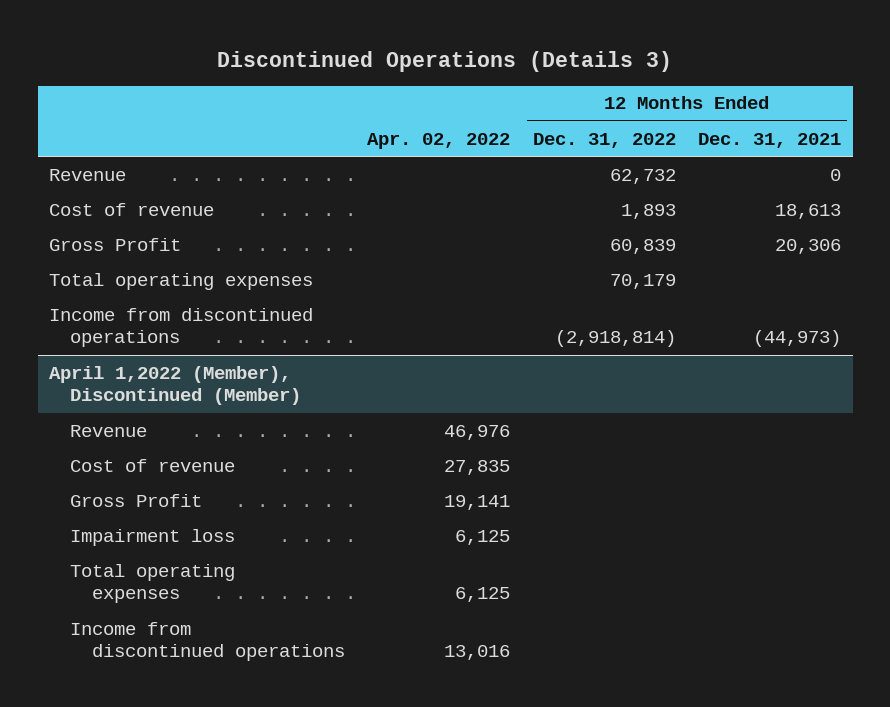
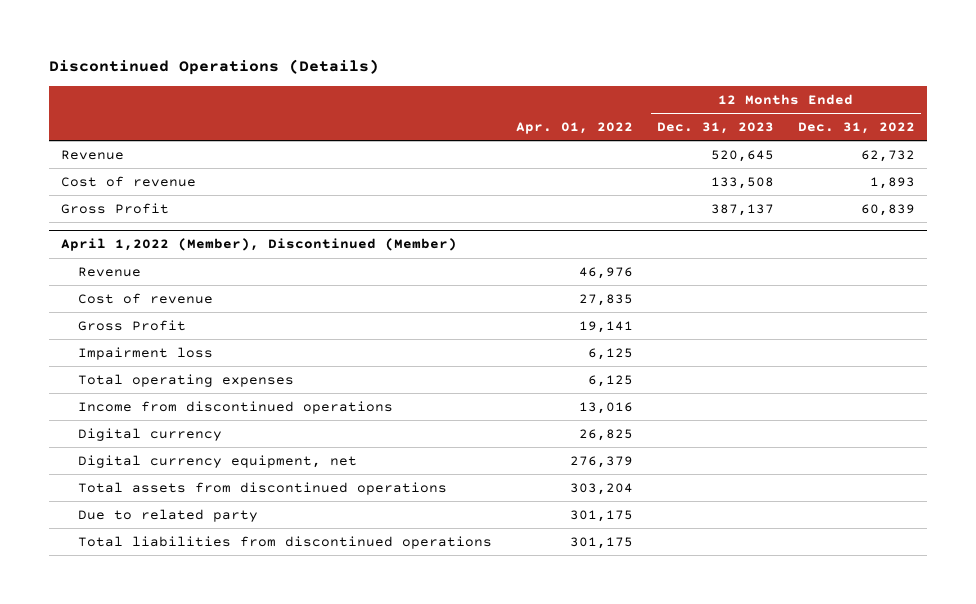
- Discontinued Operations (Details 3)
+ Discontinued Operations (Details)
- | Apr. 02, 2022 | 12 Months Ended Dec. 31, 2022 | 12 Months Ended Dec. 31, 2021
+ | Apr. 01, 2022 | 12 Months Ended Dec. 31, 2023 | 12 Months Ended Dec. 31, 2022
- Total operating expenses | | 70,179 |
- Income from discontinued operations | | (2,918,814) | (44,973)
@ April 1,2022 (Member), Discontinued (Member)
+ Digital currency | 26,825 | |
+ Digital currency equipment, net | 276,379 | |
+ Total assets from discontinued operations | 303,204 | |
+ Due to related party | 301,175 | |
+ Total liabilities from discontinued operations | 301,175 | |

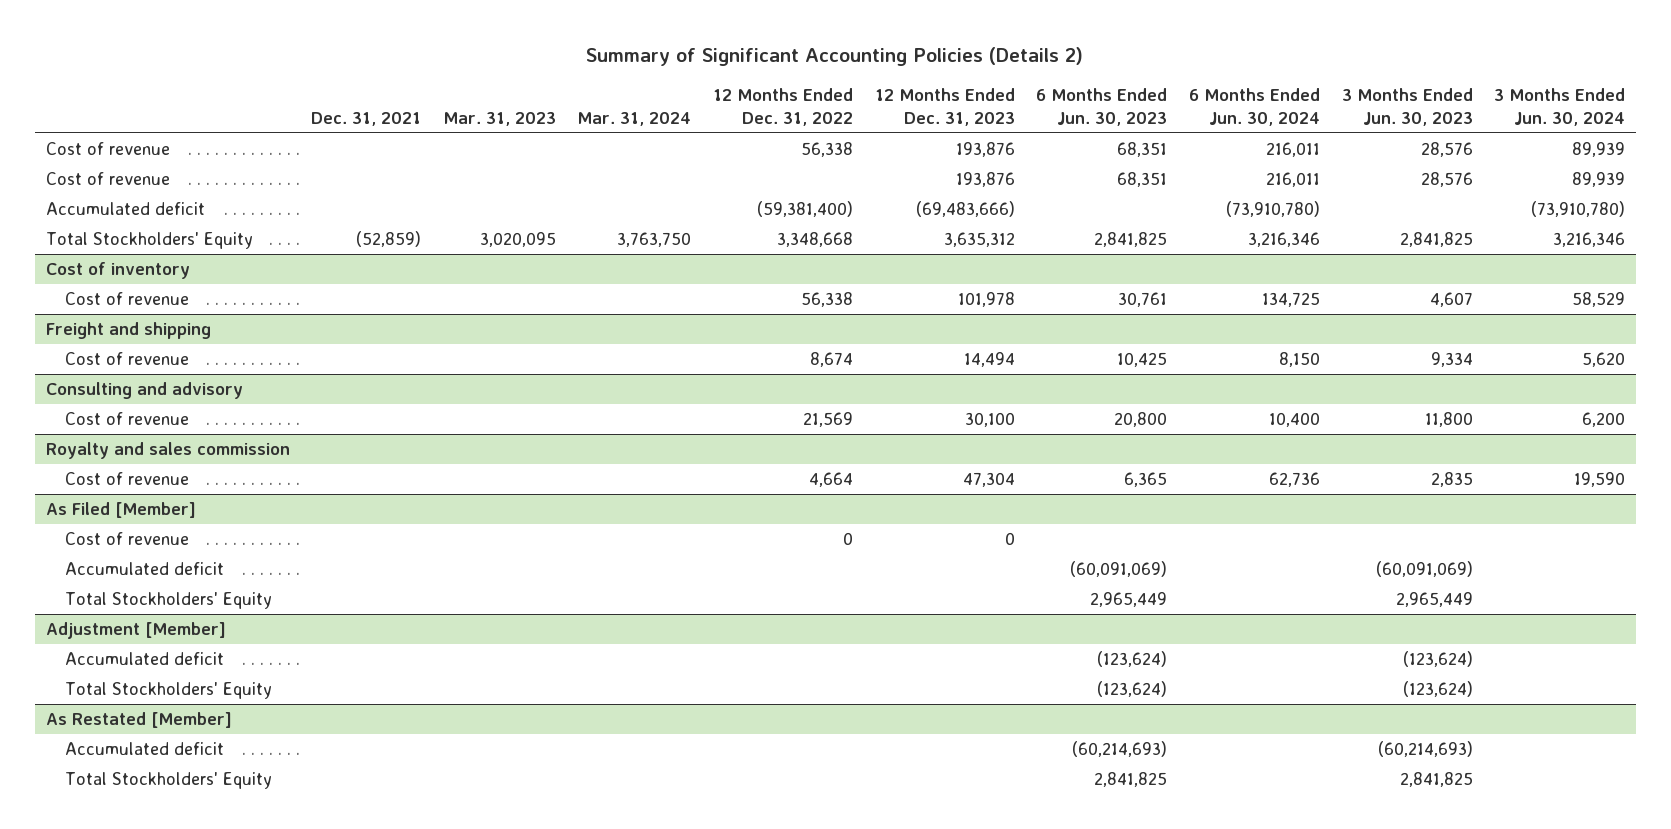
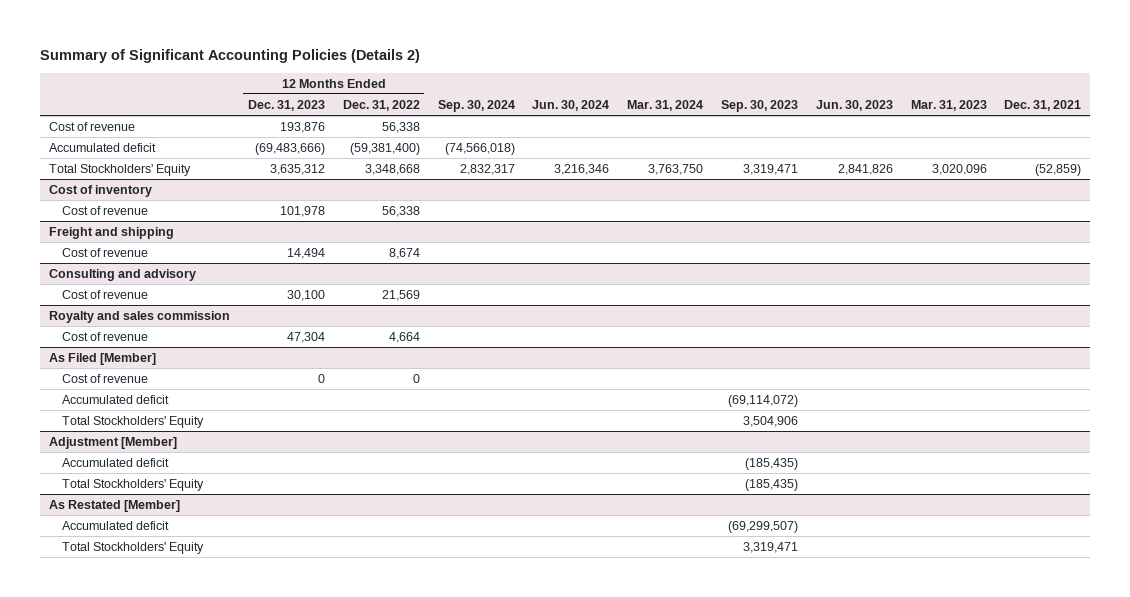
- | Dec. 31, 2021 | Mar. 31, 2023 | Mar. 31, 2024 | 12 Months Ended Dec. 31, 2022 | 12 Months Ended Dec. 31, 2023 | 6 Months Ended Jun. 30, 2023 | 6 Months Ended Jun. 30, 2024 | 3 Months Ended Jun. 30, 2023 | 3 Months Ended Jun. 30, 2024
+ | 12 Months Ended Dec. 31, 2023 | 12 Months Ended Dec. 31, 2022 | Sep. 30, 2024 | Jun. 30, 2024 | Mar. 31, 2024 | Sep. 30, 2023 | Jun. 30, 2023 | Mar. 31, 2023 | Dec. 31, 2021
- Cost of revenue | | | | | 193,876 | 68,351 | 216,011 | 28,576 | 89,939
- Total Stockholders' Equity | (52,859) | 3,020,095 | 3,763,750 | 3,348,668 | 3,635,312 | 2,841,825 | 3,216,346 | 2,841,825 | 3,216,346
+ Total Stockholders' Equity | 3,635,312 | 3,348,668 | 2,832,317 | 3,216,346 | 3,763,750 | 3,319,471 | 2,841,826 | 3,020,096 | (52,859)

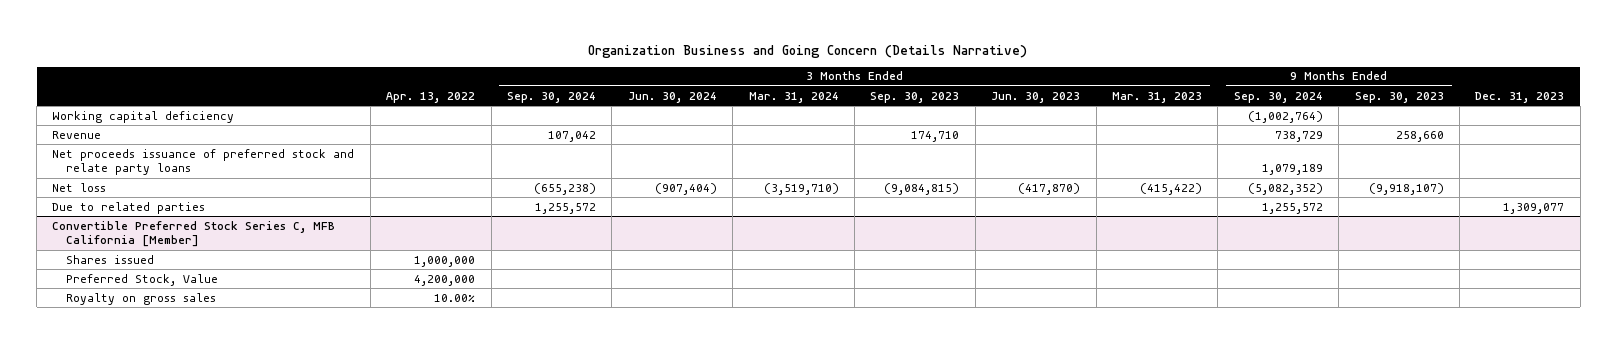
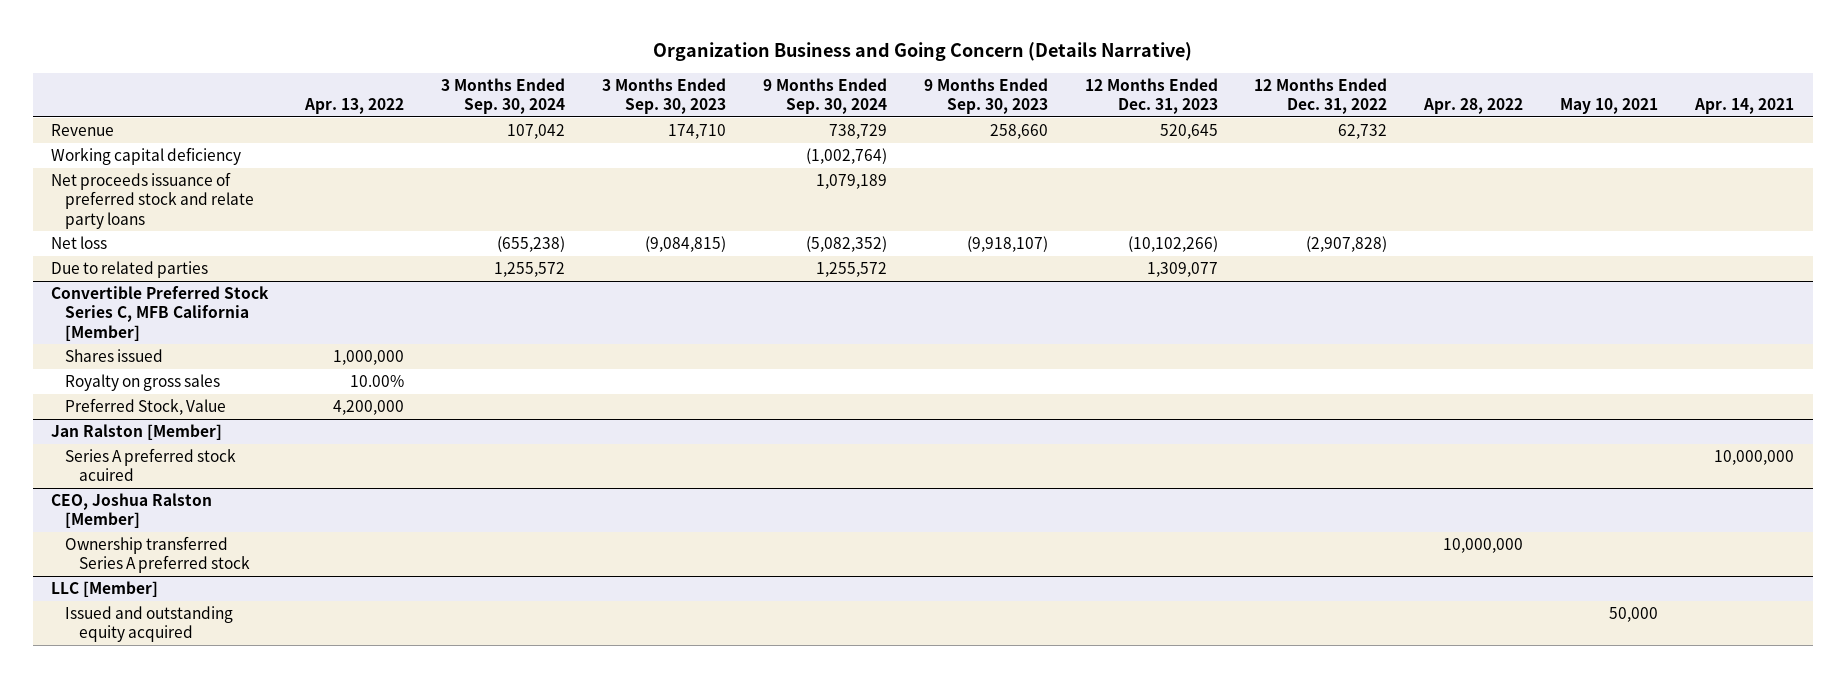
- | Apr. 13, 2022 | 3 Months Ended Sep. 30, 2024 | 3 Months Ended Jun. 30, 2024 | 3 Months Ended Mar. 31, 2024 | 3 Months Ended Sep. 30, 2023 | 3 Months Ended Jun. 30, 2023 | 3 Months Ended Mar. 31, 2023 | 9 Months Ended Sep. 30, 2024 | 9 Months Ended Sep. 30, 2023 | Dec. 31, 2023
+ | Apr. 13, 2022 | 3 Months Ended Sep. 30, 2024 | 3 Months Ended Sep. 30, 2023 | 9 Months Ended Sep. 30, 2024 | 9 Months Ended Sep. 30, 2023 | 12 Months Ended Dec. 31, 2023 | 12 Months Ended Dec. 31, 2022 | Apr. 28, 2022 | May 10, 2021 | Apr. 14, 2021
moved down: Working capital deficiency | | | | (1,002,764) | | | | | |
@ Convertible Preferred Stock Series C, MFB California [Member]
moved down: Preferred Stock, Value | 4,200,000 | | | | | | | | |
+ Jan Ralston [Member]
+ Series A preferred stock acuired | | | | | | | | | | 10,000,000
+ CEO, Joshua Ralston [Member]
+ Ownership transferred Series A preferred stock | | | | | | | | 10,000,000 | |
+ LLC [Member]
+ Issued and outstanding equity acquired | | | | | | | | | 50,000 |

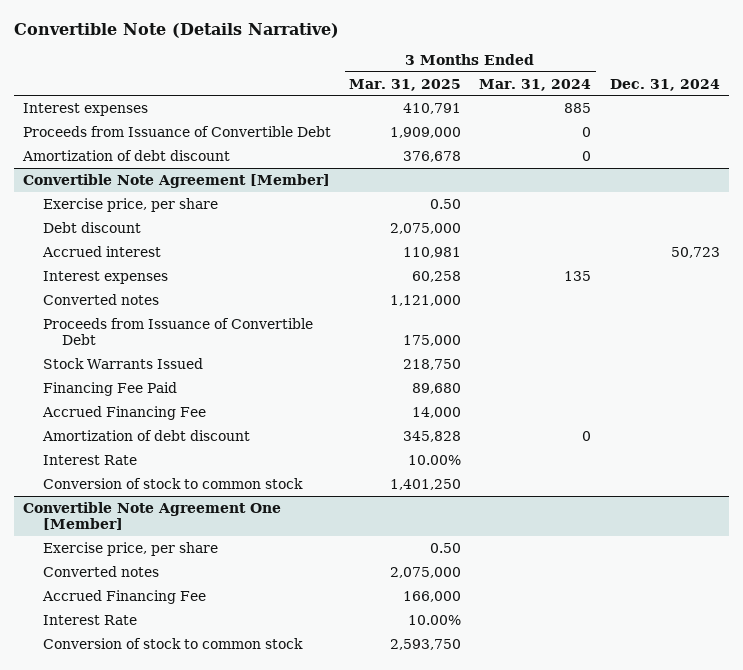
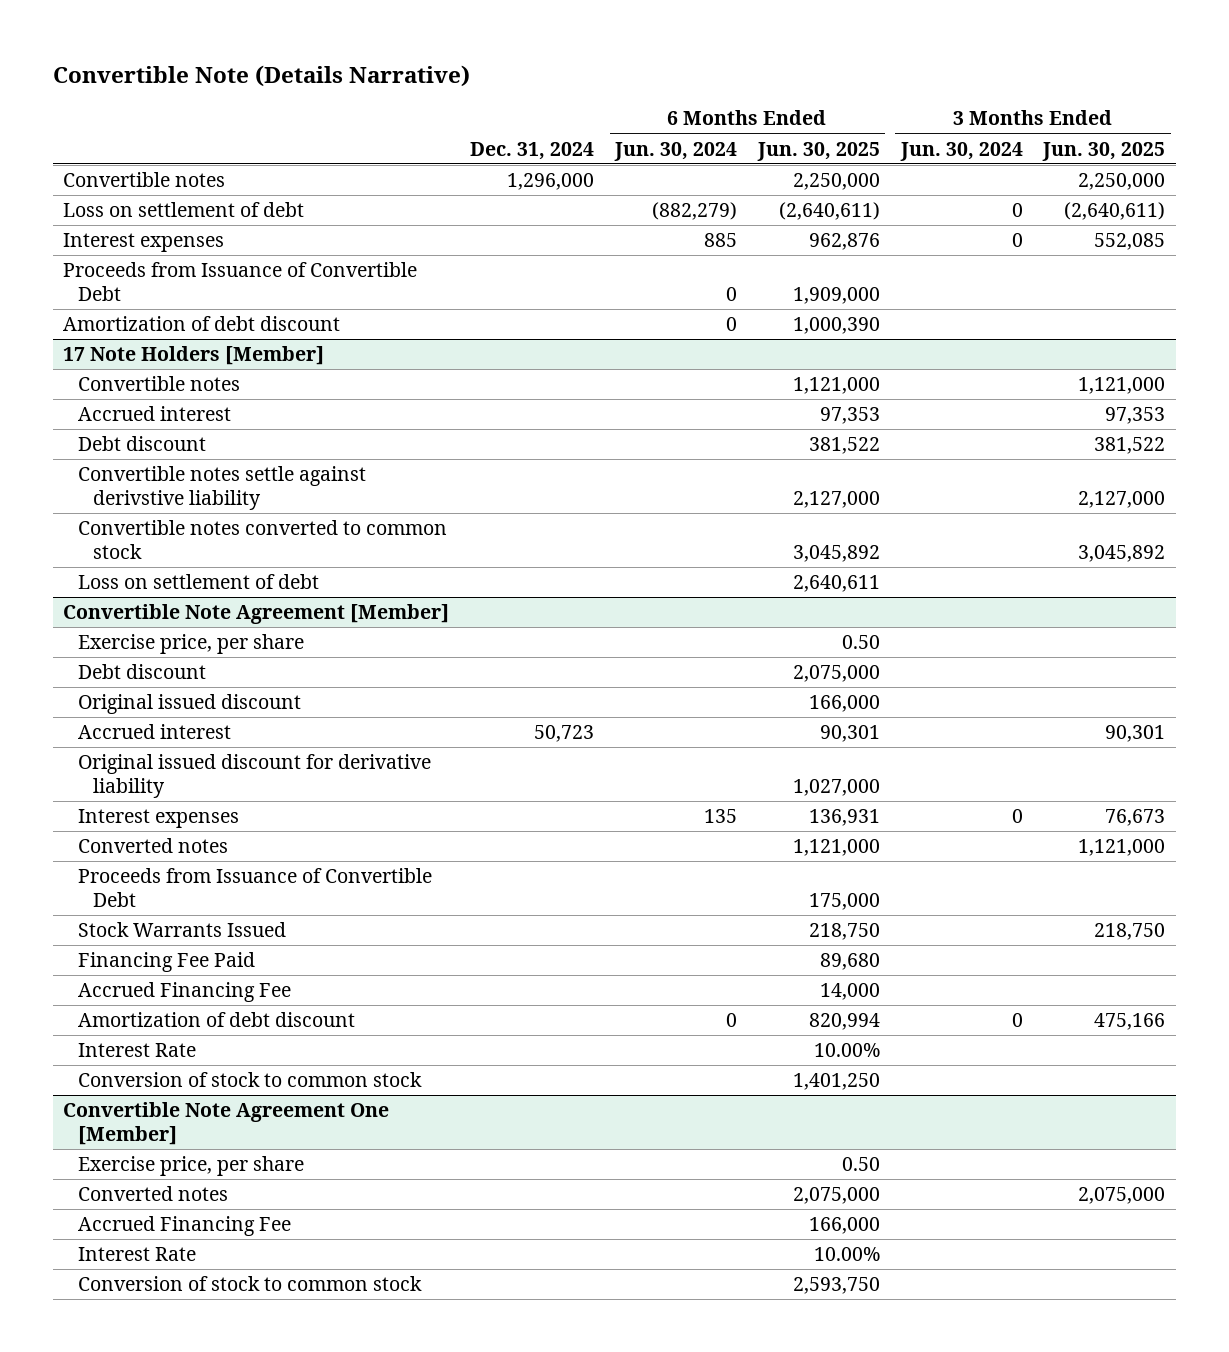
- | 3 Months Ended Mar. 31, 2025 | 3 Months Ended Mar. 31, 2024 | Dec. 31, 2024
+ | Dec. 31, 2024 | 6 Months Ended Jun. 30, 2024 | 6 Months Ended Jun. 30, 2025 | 3 Months Ended Jun. 30, 2024 | 3 Months Ended Jun. 30, 2025
+ Convertible notes | 1,296,000 | | 2,250,000 | | 2,250,000
+ Loss on settlement of debt | | (882,279) | (2,640,611) | 0 | (2,640,611)
+ 17 Note Holders [Member]
+ Convertible notes | | | 1,121,000 | | 1,121,000
+ Accrued interest | | | 97,353 | | 97,353
+ Debt discount | | | 381,522 | | 381,522
+ Convertible notes settle against derivstive liability | | | 2,127,000 | | 2,127,000
+ Convertible notes converted to common stock | | | 3,045,892 | | 3,045,892
+ Loss on settlement of debt | | | 2,640,611 | |
@ Convertible Note Agreement [Member]
+ Original issued discount | | | 166,000 | |
+ Original issued discount for derivative liability | | | 1,027,000 | |

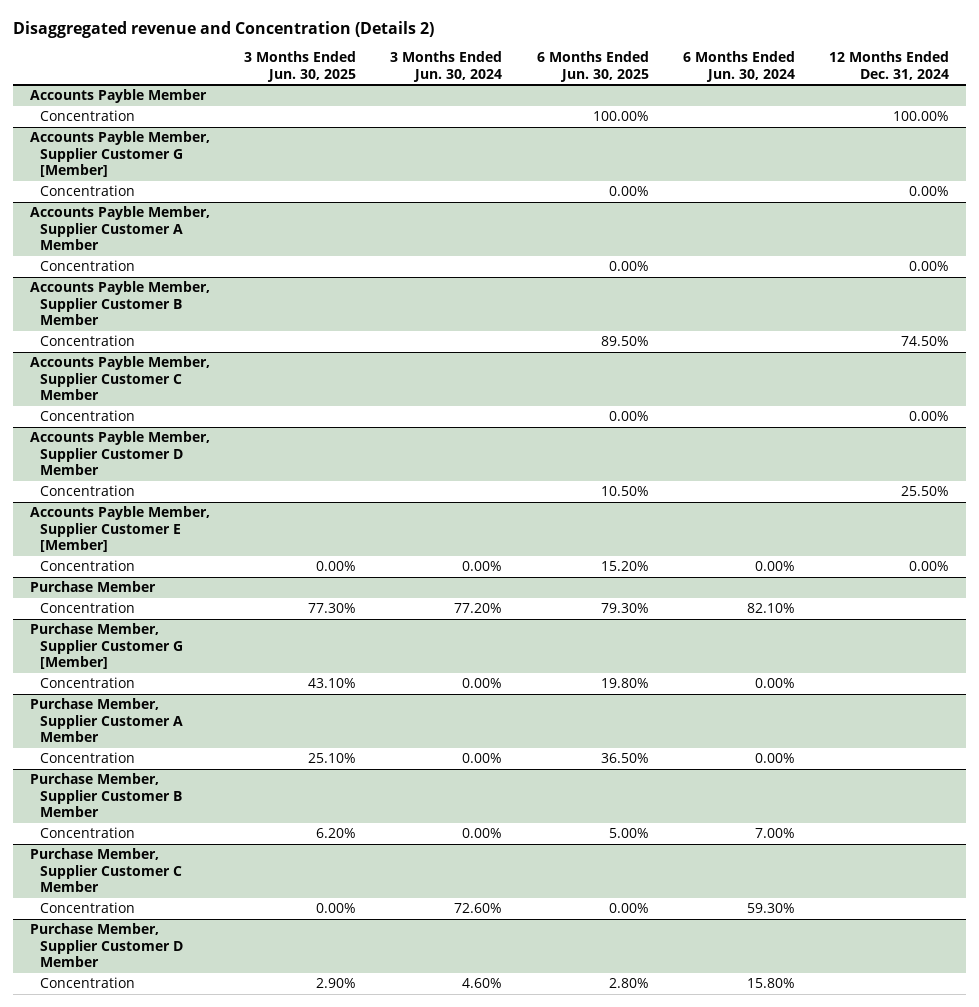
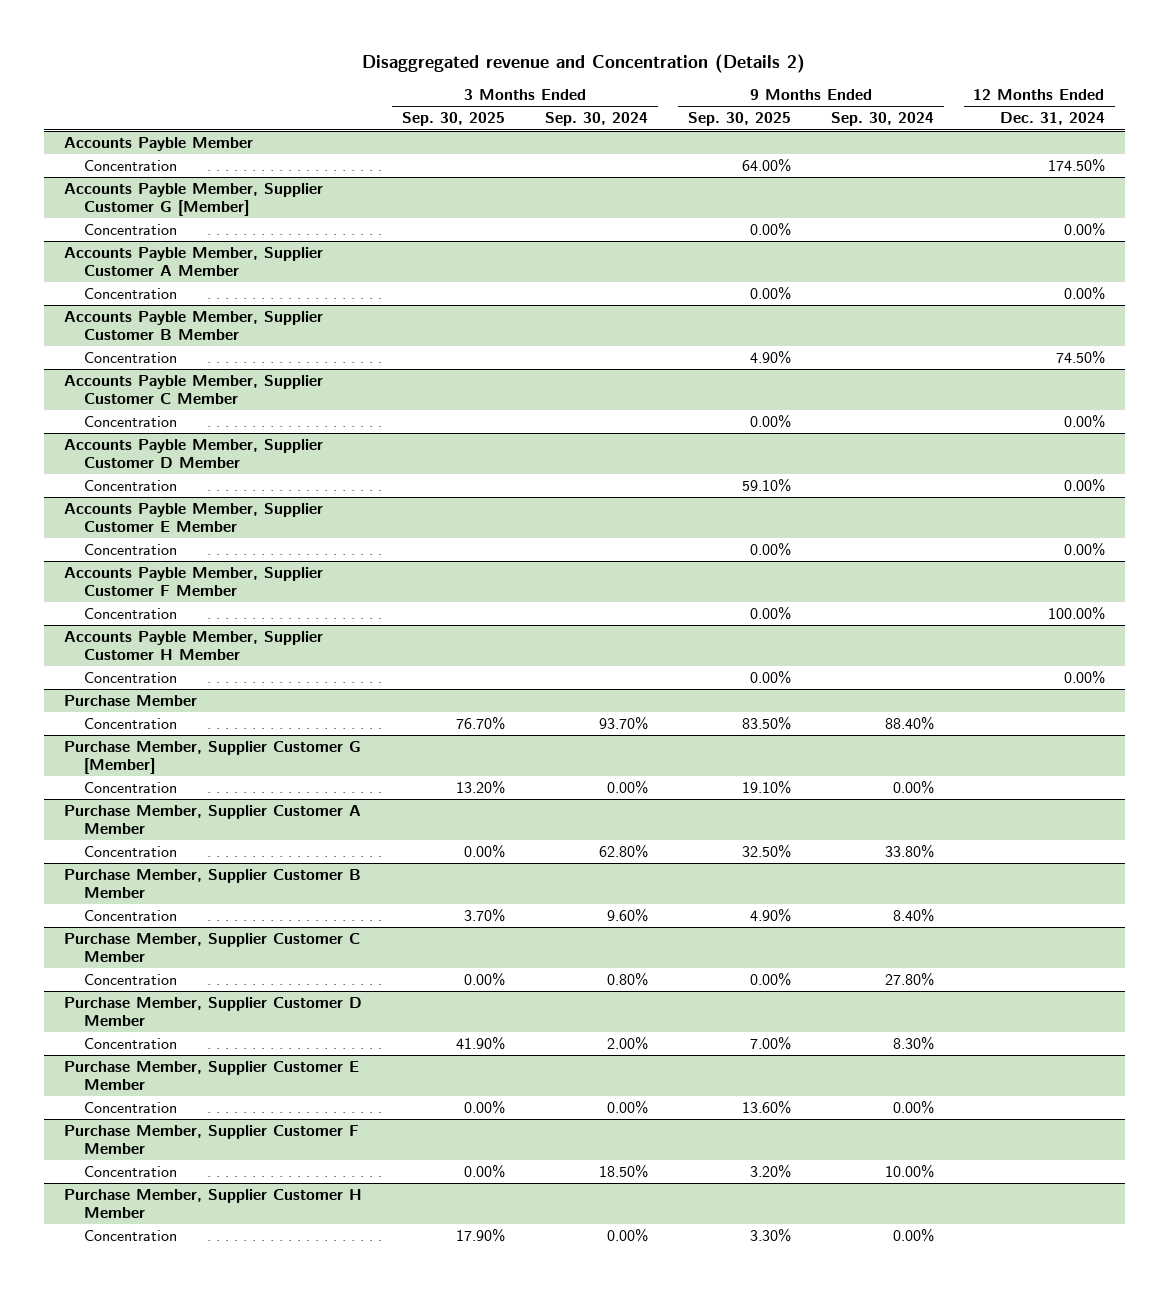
- | 3 Months Ended Jun. 30, 2025 | 3 Months Ended Jun. 30, 2024 | 6 Months Ended Jun. 30, 2025 | 6 Months Ended Jun. 30, 2024 | 12 Months Ended Dec. 31, 2024
+ | 3 Months Ended Sep. 30, 2025 | 3 Months Ended Sep. 30, 2024 | 9 Months Ended Sep. 30, 2025 | 9 Months Ended Sep. 30, 2024 | 12 Months Ended Dec. 31, 2024
@ Accounts Payble Member
- Concentration | | | 100.00% | | 100.00%
+ Concentration | | | 64.00% | | 174.50%
@ Accounts Payble Member, Supplier Customer D Member
- Concentration | | | 10.50% | | 25.50%
- Accounts Payble Member, Supplier Customer E [Member]
@ Accounts Payble Member, Supplier Customer D Member
+ Concentration | | | 59.10% | | 0.00%
+ Accounts Payble Member, Supplier Customer E Member
+ Accounts Payble Member, Supplier Customer F Member
+ Concentration | | | 0.00% | | 100.00%
+ Accounts Payble Member, Supplier Customer H Member
+ Concentration | | | 0.00% | | 0.00%
+ Purchase Member, Supplier Customer E Member
+ Concentration | 0.00% | 0.00% | 13.60% | 0.00% |
+ Purchase Member, Supplier Customer F Member
+ Concentration | 0.00% | 18.50% | 3.20% | 10.00% |
+ Purchase Member, Supplier Customer H Member
+ Concentration | 17.90% | 0.00% | 3.30% | 0.00% |

